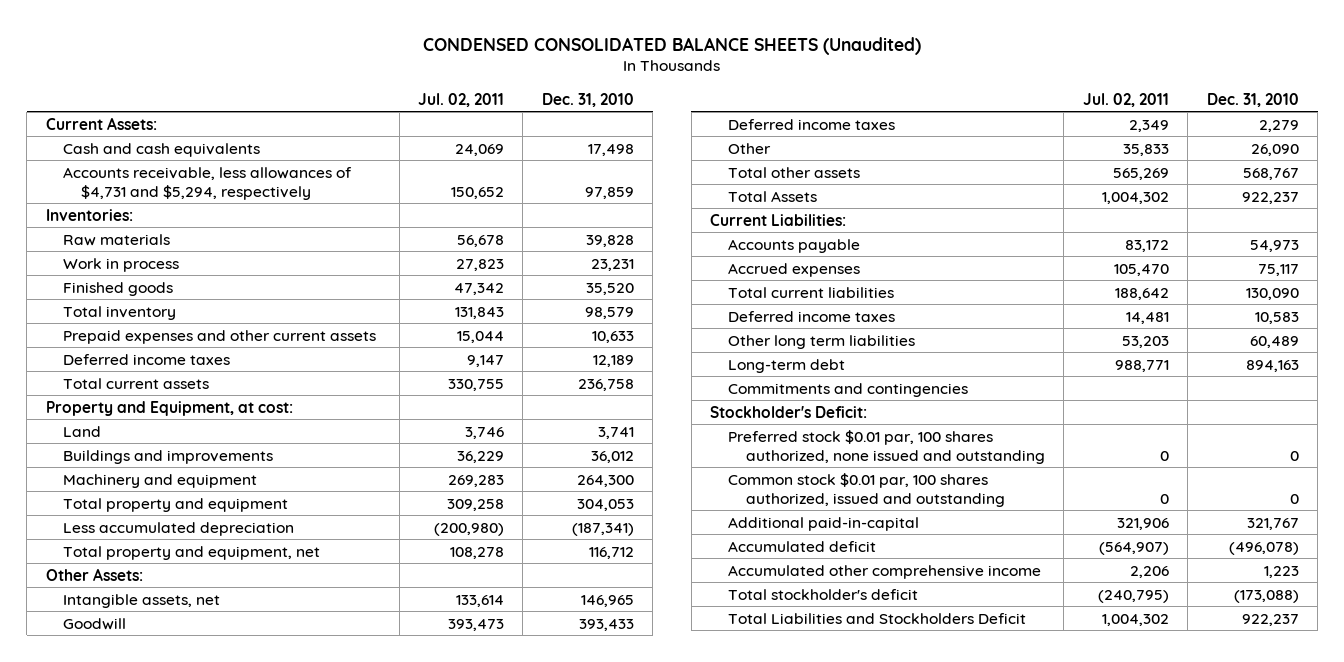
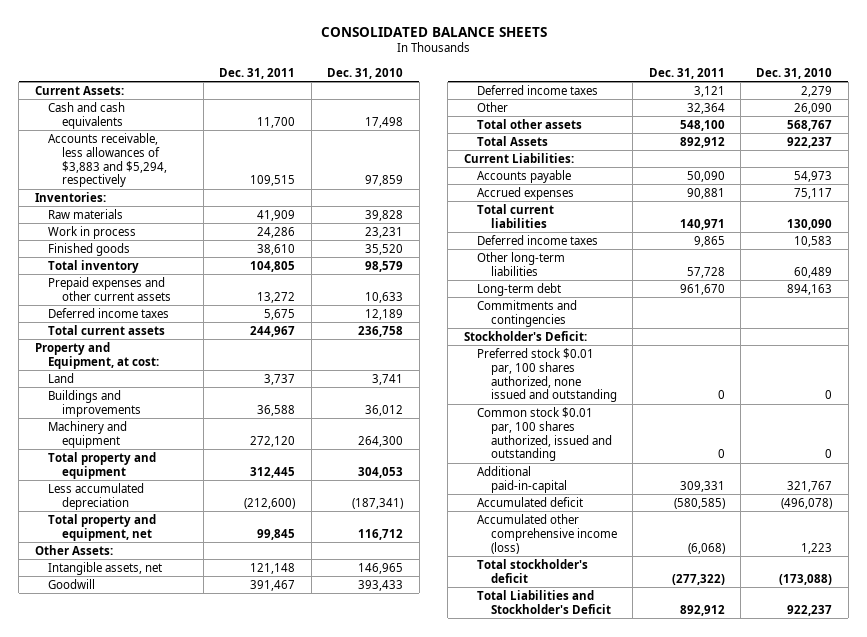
- CONDENSED CONSOLIDATED BALANCE SHEETS (Unaudited)
+ CONSOLIDATED BALANCE SHEETS
- | Jul. 02, 2011 | Dec. 31, 2010
+ | Dec. 31, 2011 | Dec. 31, 2010
- Accounts receivable, less allowances of $4,731 and $5,294, respectively | 150,652 | 97,859
+ Accounts receivable, less allowances of $3,883 and $5,294, respectively | 109,515 | 97,859
- Other long term liabilities | 53,203 | 60,489
+ Other long-term liabilities | 57,728 | 60,489
- Accumulated other comprehensive income | 2,206 | 1,223
+ Accumulated other comprehensive income (loss) | (6,068) | 1,223
- Total Liabilities and Stockholders Deficit | 1,004,302 | 922,237
+ Total Liabilities and Stockholder's Deficit | 892,912 | 922,237

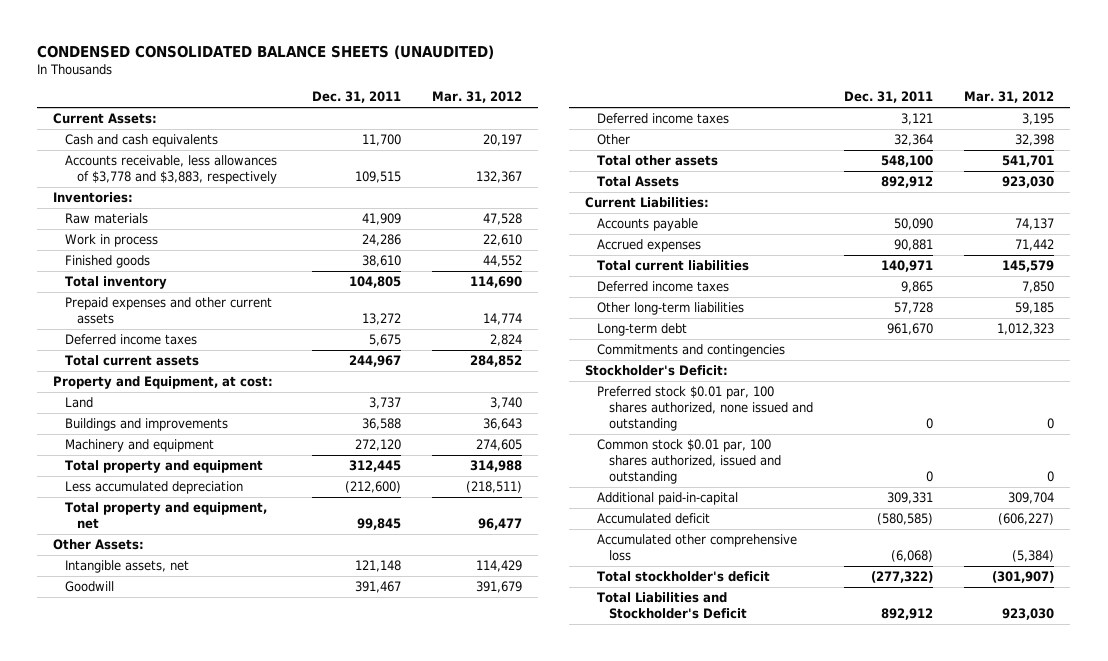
- CONSOLIDATED BALANCE SHEETS
+ CONDENSED CONSOLIDATED BALANCE SHEETS (UNAUDITED)
- | Dec. 31, 2011 | Dec. 31, 2010
+ | Dec. 31, 2011 | Mar. 31, 2012
- Accounts receivable, less allowances of $3,883 and $5,294, respectively | 109,515 | 97,859
+ Accounts receivable, less allowances of $3,778 and $3,883, respectively | 109,515 | 132,367
- Accumulated other comprehensive income (loss) | (6,068) | 1,223
+ Accumulated other comprehensive loss | (6,068) | (5,384)

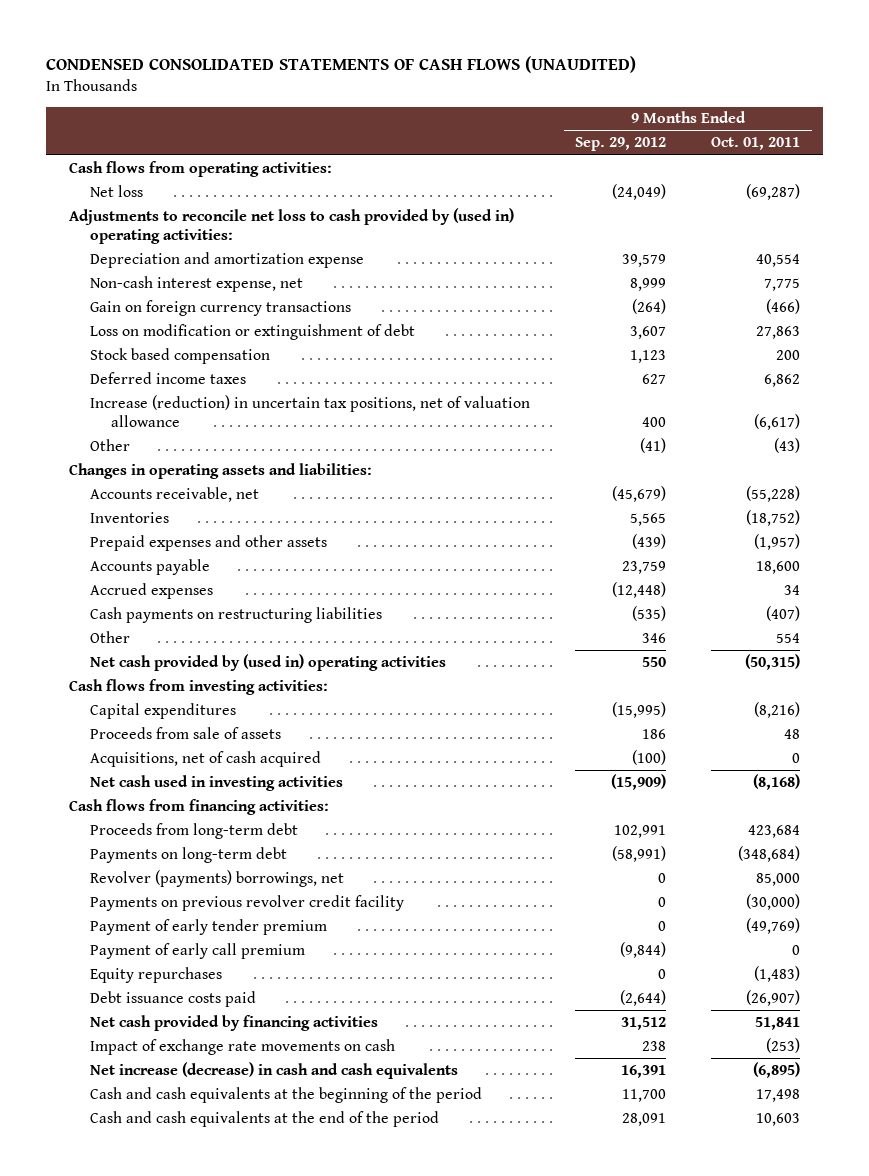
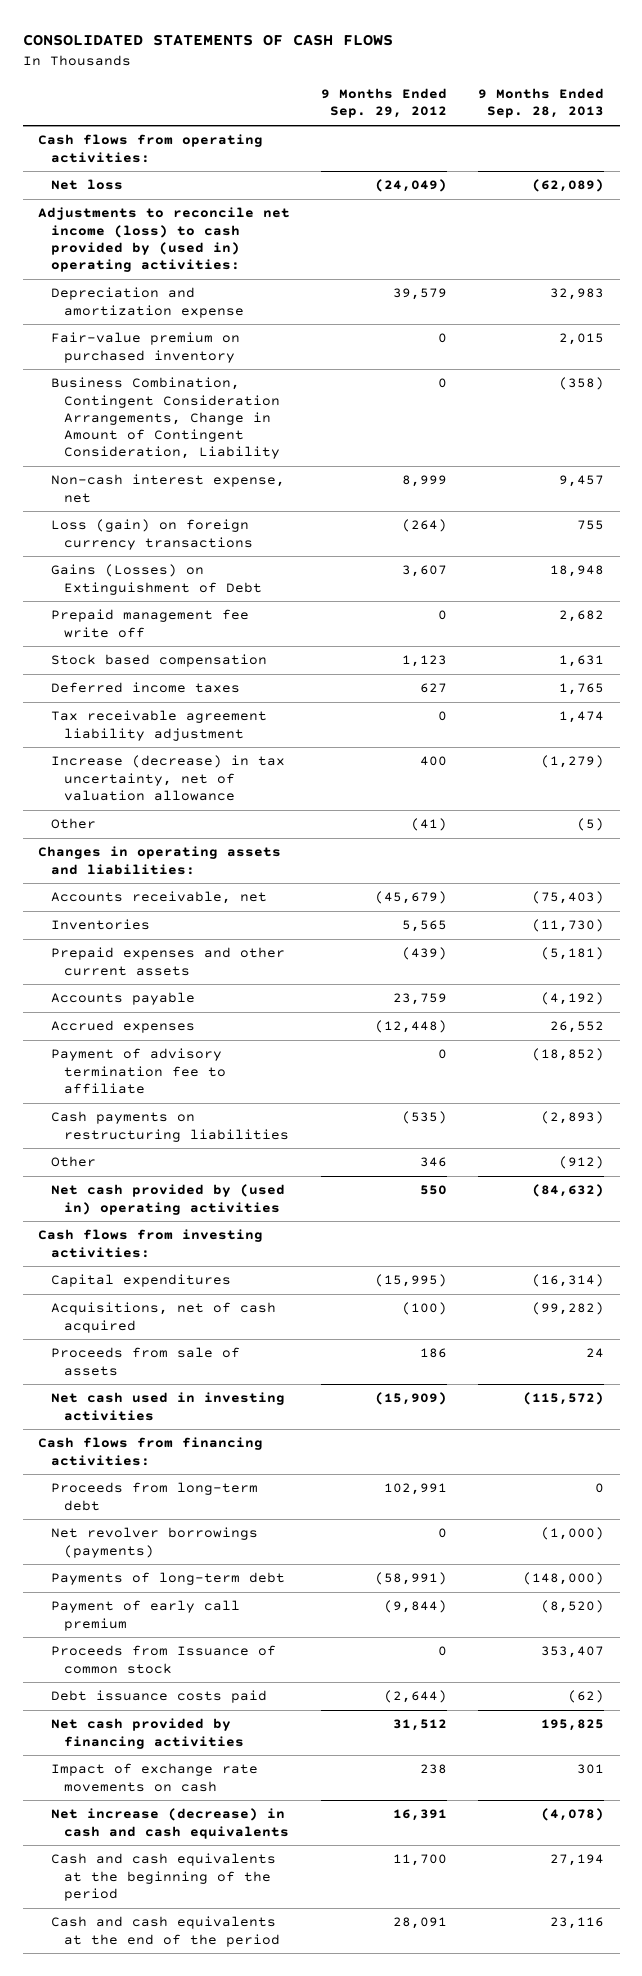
- CONDENSED CONSOLIDATED STATEMENTS OF CASH FLOWS (UNAUDITED)
+ CONSOLIDATED STATEMENTS OF CASH FLOWS
- | 9 Months Ended Sep. 29, 2012 | 9 Months Ended Oct. 01, 2011
+ | 9 Months Ended Sep. 29, 2012 | 9 Months Ended Sep. 28, 2013
- Adjustments to reconcile net loss to cash provided by (used in) operating activities:
+ Adjustments to reconcile net income (loss) to cash provided by (used in) operating activities:
+ Fair-value premium on purchased inventory | 0 | 2,015
+ Business Combination, Contingent Consideration Arrangements, Change in Amount of Contingent Consideration, Liability | 0 | (358)
- Gain on foreign currency transactions | (264) | (466)
- Loss on modification or extinguishment of debt | 3,607 | 27,863
+ Loss (gain) on foreign currency transactions | (264) | 755
+ Gains (Losses) on Extinguishment of Debt | 3,607 | 18,948
+ Prepaid management fee write off | 0 | 2,682
- Increase (reduction) in uncertain tax positions, net of valuation allowance | 400 | (6,617)
+ Tax receivable agreement liability adjustment | 0 | 1,474
+ Increase (decrease) in tax uncertainty, net of valuation allowance | 400 | (1,279)
- Prepaid expenses and other assets | (439) | (1,957)
+ Prepaid expenses and other current assets | (439) | (5,181)
+ Payment of advisory termination fee to affiliate | 0 | (18,852)
moved down: Proceeds from sale of assets | 186 | 24
- Payments on long-term debt | (58,991) | (348,684)
- Revolver (payments) borrowings, net | 0 | 85,000
- Payments on previous revolver credit facility | 0 | (30,000)
- Payment of early tender premium | 0 | (49,769)
+ Net revolver borrowings (payments) | 0 | (1,000)
+ Payments of long-term debt | (58,991) | (148,000)
- Equity repurchases | 0 | (1,483)
+ Proceeds from Issuance of common stock | 0 | 353,407

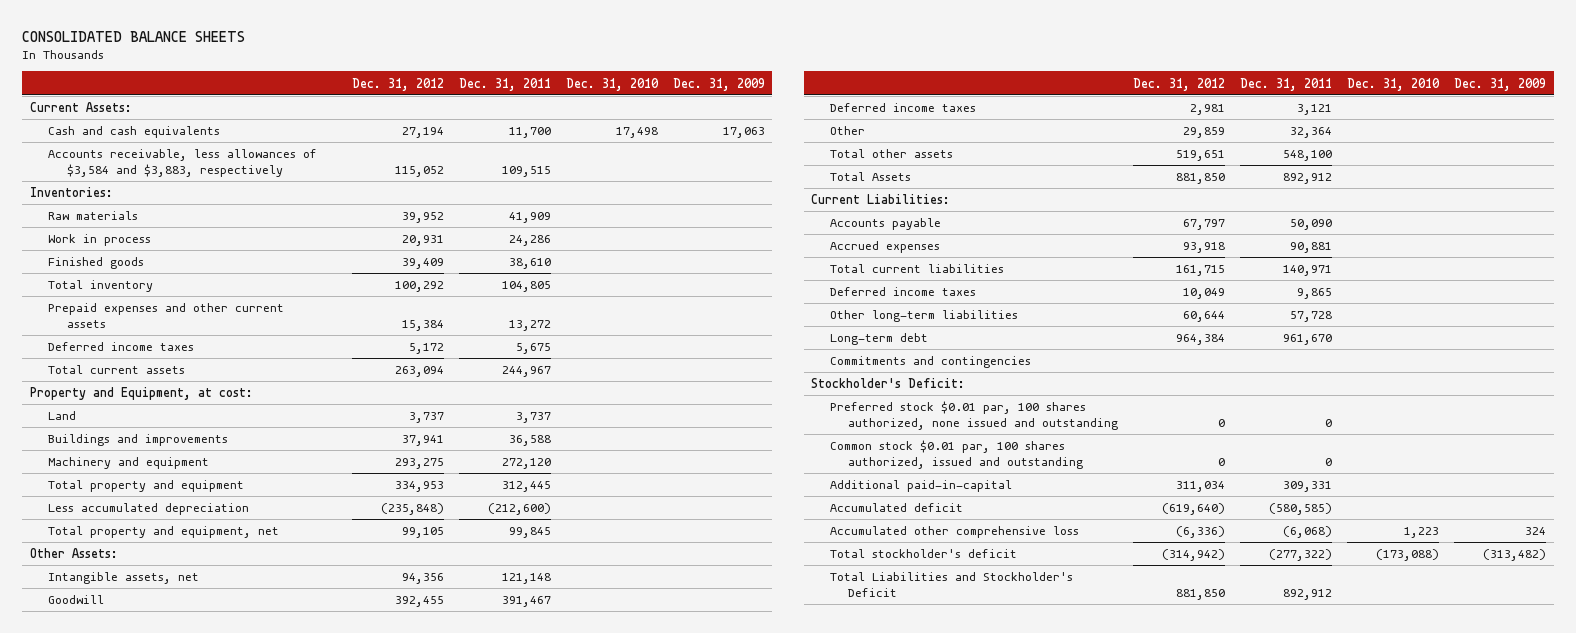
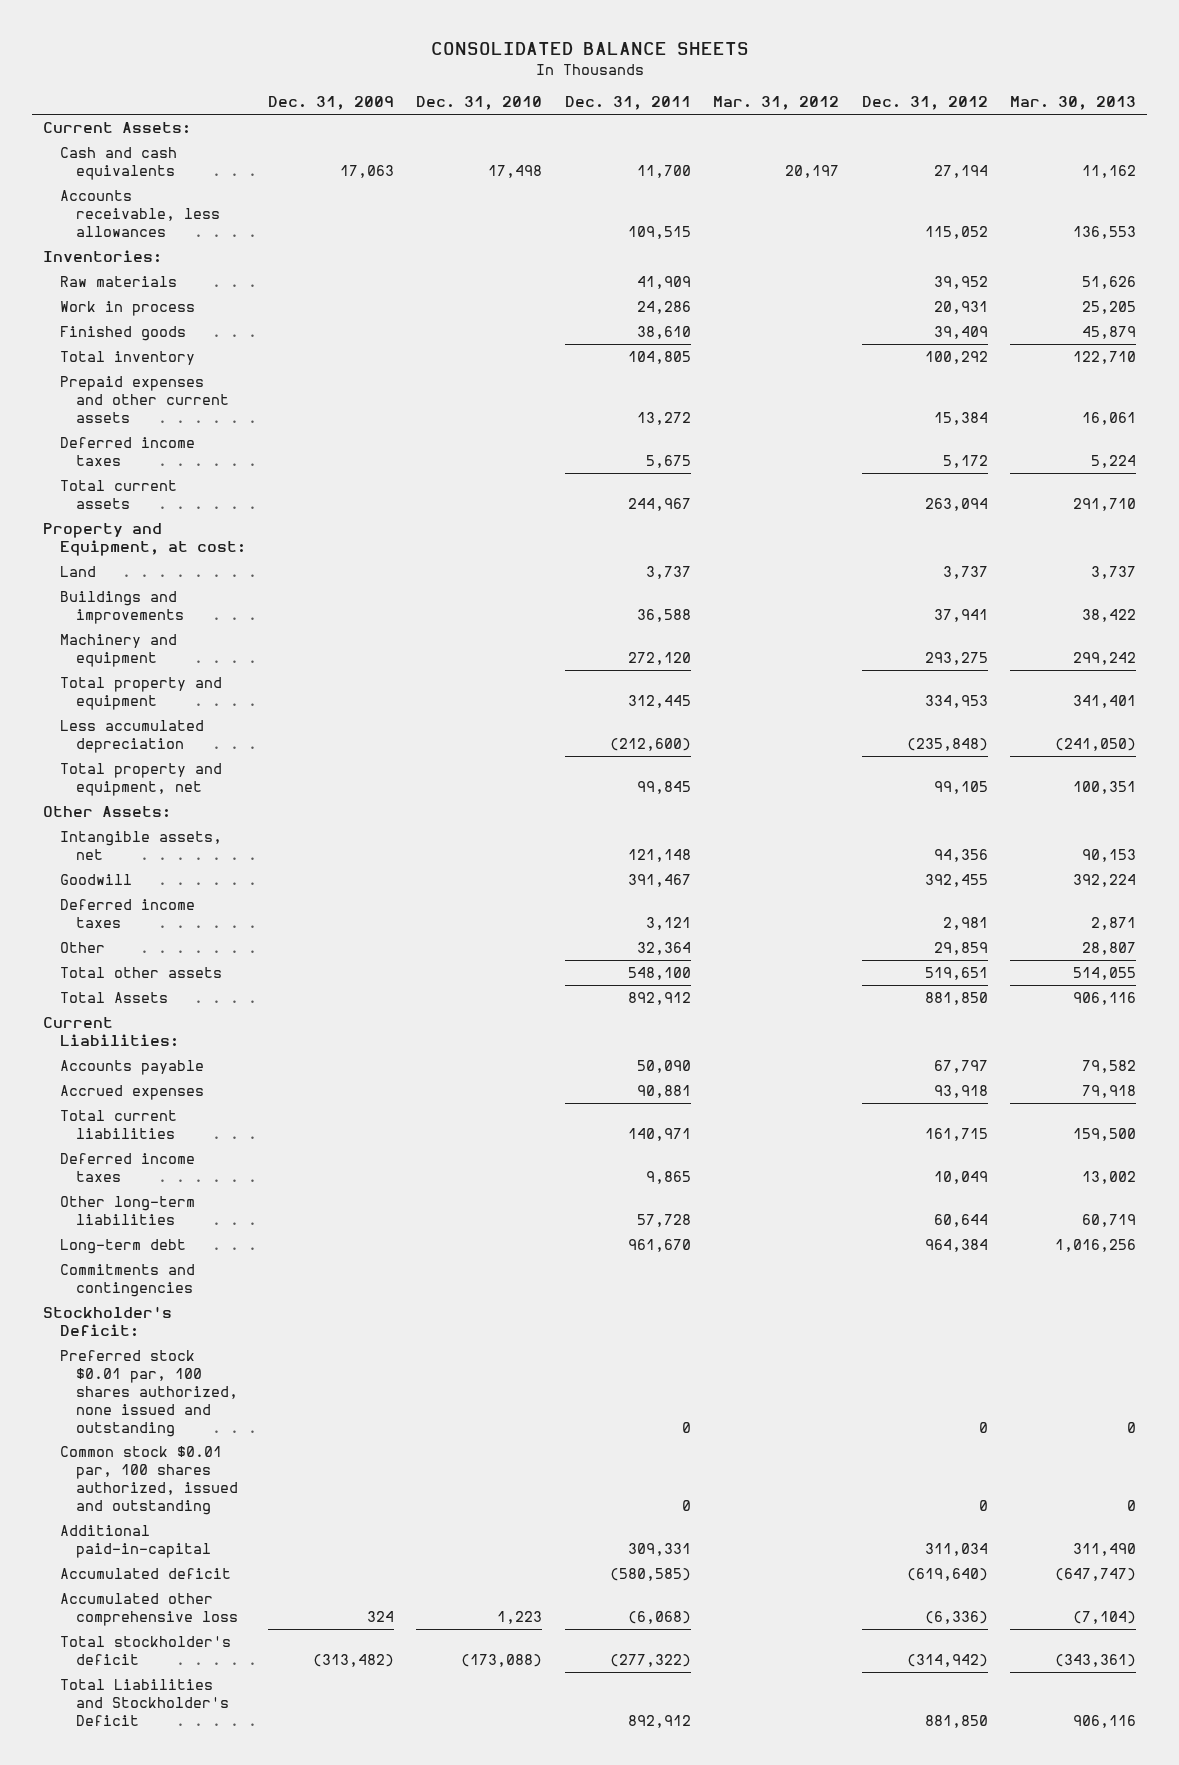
- | Dec. 31, 2012 | Dec. 31, 2011 | Dec. 31, 2010 | Dec. 31, 2009
+ | Dec. 31, 2009 | Dec. 31, 2010 | Dec. 31, 2011 | Mar. 31, 2012 | Dec. 31, 2012 | Mar. 30, 2013
- Accounts receivable, less allowances of $3,584 and $3,883, respectively | 115,052 | 109,515 | |
+ Accounts receivable, less allowances | | | 109,515 | | 115,052 | 136,553

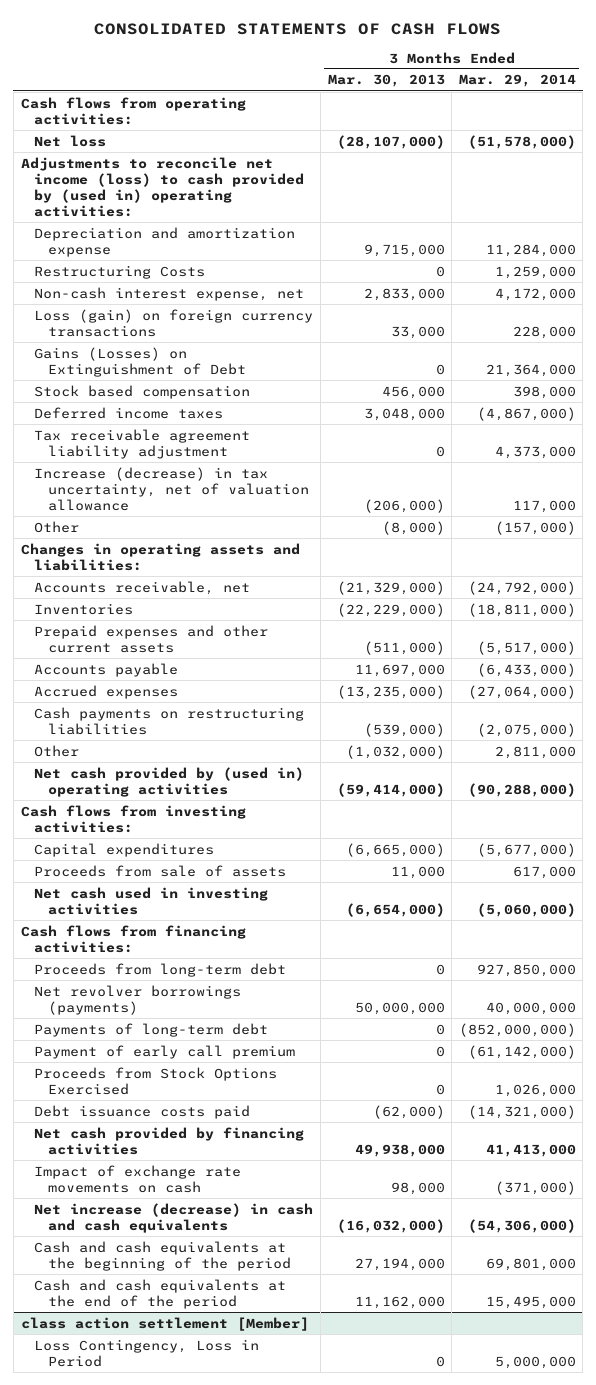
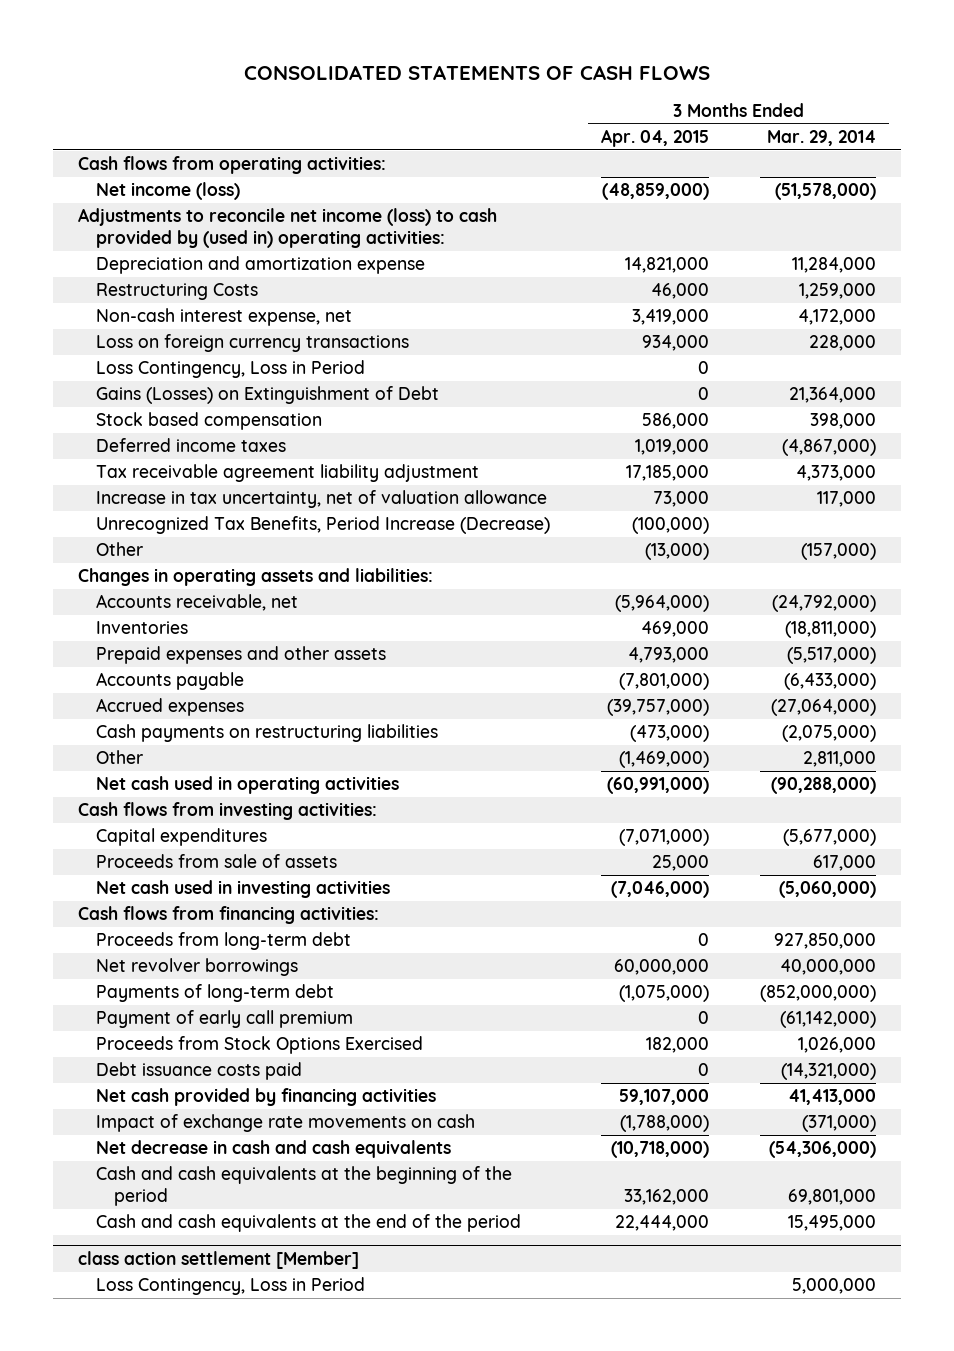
- | 3 Months Ended Mar. 30, 2013 | 3 Months Ended Mar. 29, 2014
+ | 3 Months Ended Apr. 04, 2015 | 3 Months Ended Mar. 29, 2014
- Net loss | (28,107,000) | (51,578,000)
+ Net income (loss) | (48,859,000) | (51,578,000)
- Loss (gain) on foreign currency transactions | 33,000 | 228,000
+ Loss on foreign currency transactions | 934,000 | 228,000
+ Loss Contingency, Loss in Period | 0 |
- Increase (decrease) in tax uncertainty, net of valuation allowance | (206,000) | 117,000
+ Increase in tax uncertainty, net of valuation allowance | 73,000 | 117,000
+ Unrecognized Tax Benefits, Period Increase (Decrease) | (100,000) |
- Prepaid expenses and other current assets | (511,000) | (5,517,000)
+ Prepaid expenses and other assets | 4,793,000 | (5,517,000)
- Net cash provided by (used in) operating activities | (59,414,000) | (90,288,000)
+ Net cash used in operating activities | (60,991,000) | (90,288,000)
- Net revolver borrowings (payments) | 50,000,000 | 40,000,000
+ Net revolver borrowings | 60,000,000 | 40,000,000
- Net increase (decrease) in cash and cash equivalents | (16,032,000) | (54,306,000)
+ Net decrease in cash and cash equivalents | (10,718,000) | (54,306,000)

